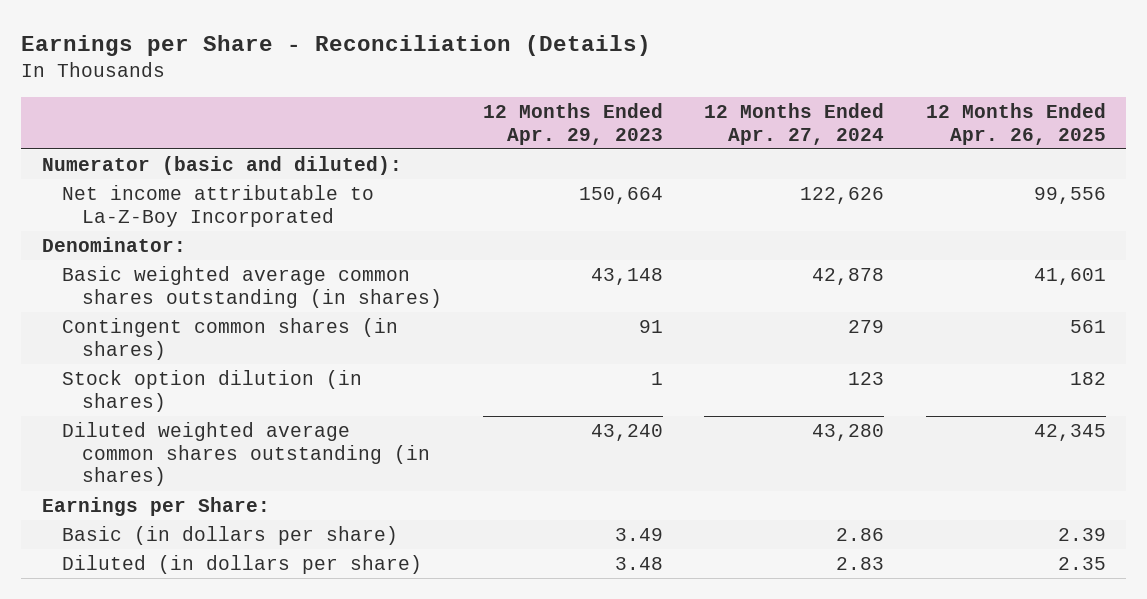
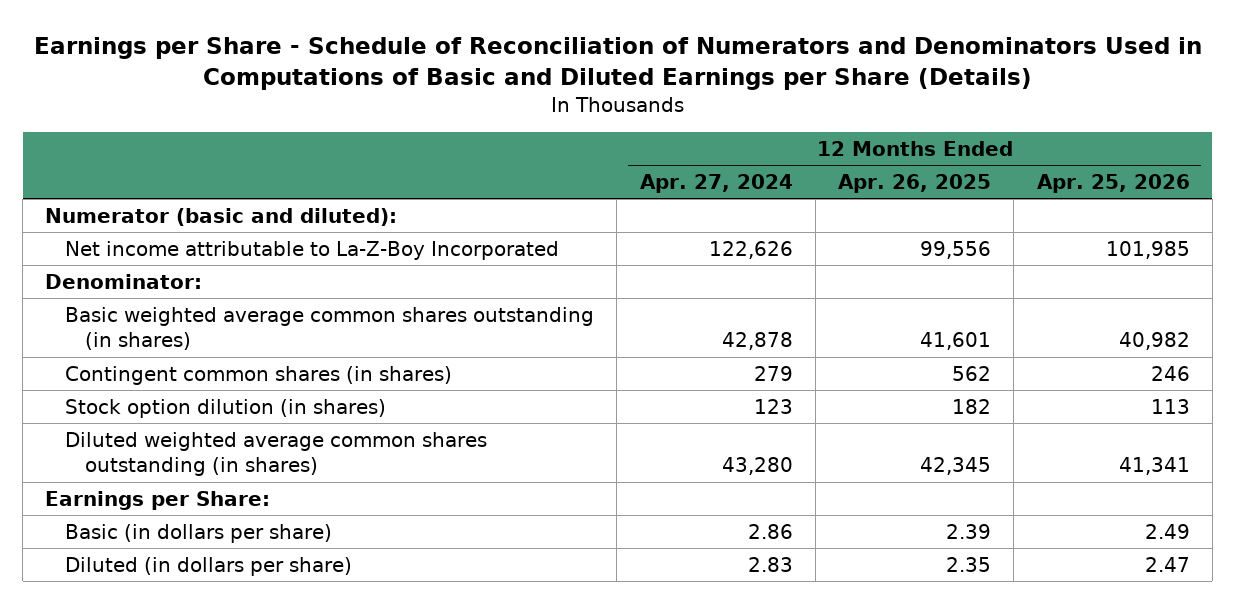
- Earnings per Share - Reconciliation (Details)
+ Earnings per Share - Schedule of Reconciliation of Numerators and Denominators Used in Computations of Basic and Diluted Earnings per Share (Details)
- | 12 Months Ended Apr. 29, 2023 | 12 Months Ended Apr. 27, 2024 | 12 Months Ended Apr. 26, 2025
+ | 12 Months Ended Apr. 27, 2024 | 12 Months Ended Apr. 26, 2025 | 12 Months Ended Apr. 25, 2026
- Contingent common shares (in shares) | 91 | 279 | 561
+ Contingent common shares (in shares) | 279 | 562 | 246

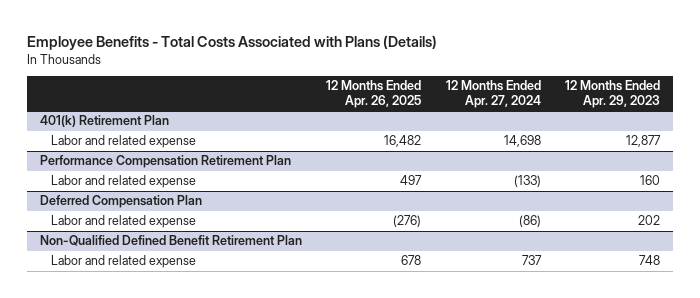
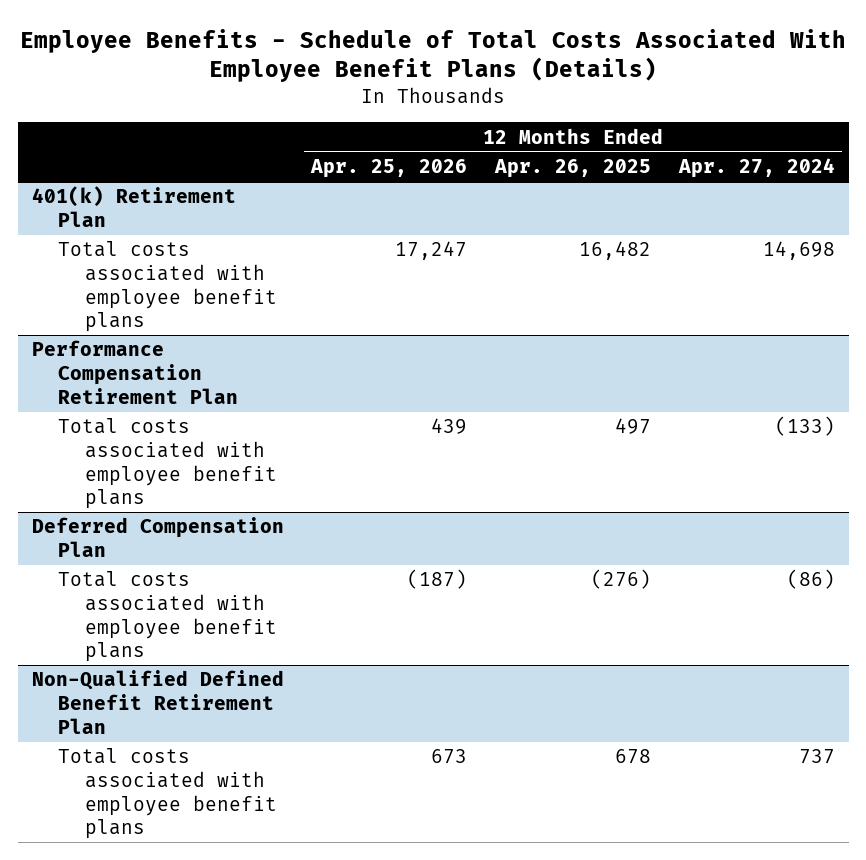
- Employee Benefits - Total Costs Associated with Plans (Details)
+ Employee Benefits - Schedule of Total Costs Associated With Employee Benefit Plans (Details)
- | 12 Months Ended Apr. 26, 2025 | 12 Months Ended Apr. 27, 2024 | 12 Months Ended Apr. 29, 2023
+ | 12 Months Ended Apr. 25, 2026 | 12 Months Ended Apr. 26, 2025 | 12 Months Ended Apr. 27, 2024
@ 401(k) Retirement Plan
- Labor and related expense | 16,482 | 14,698 | 12,877
+ Total costs associated with employee benefit plans | 17,247 | 16,482 | 14,698
@ Performance Compensation Retirement Plan
- Labor and related expense | 497 | (133) | 160
+ Total costs associated with employee benefit plans | 439 | 497 | (133)
@ Deferred Compensation Plan
- Labor and related expense | (276) | (86) | 202
+ Total costs associated with employee benefit plans | (187) | (276) | (86)
@ Non-Qualified Defined Benefit Retirement Plan
- Labor and related expense | 678 | 737 | 748
+ Total costs associated with employee benefit plans | 673 | 678 | 737

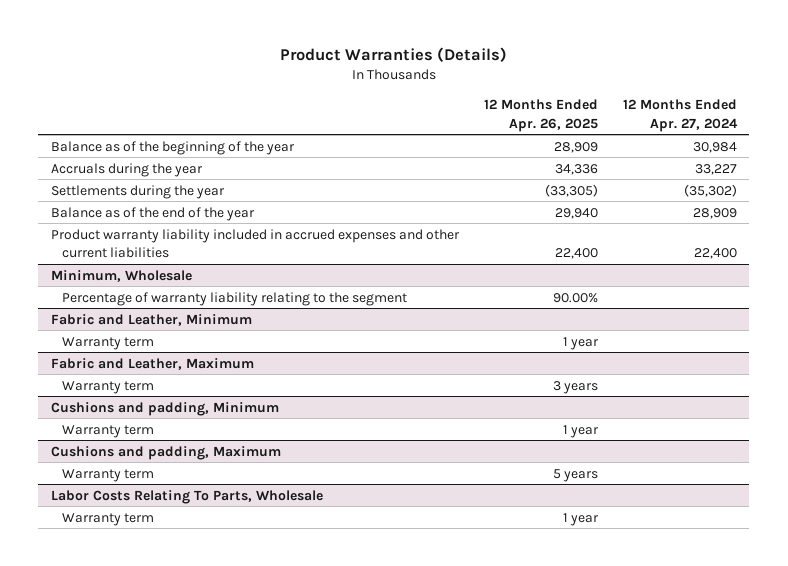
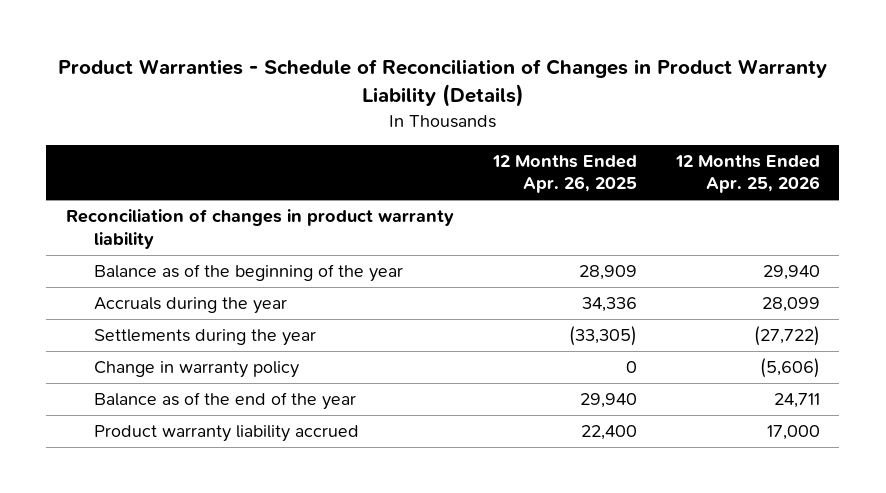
- Product Warranties (Details)
+ Product Warranties - Schedule of Reconciliation of Changes in Product Warranty Liability (Details)
- | 12 Months Ended Apr. 26, 2025 | 12 Months Ended Apr. 27, 2024
+ | 12 Months Ended Apr. 26, 2025 | 12 Months Ended Apr. 25, 2026
+ Reconciliation of changes in product warranty liability
+ Change in warranty policy | 0 | (5,606)
- Product warranty liability included in accrued expenses and other current liabilities | 22,400 | 22,400
- Minimum, Wholesale
- Percentage of warranty liability relating to the segment | 90.00% |
- Fabric and Leather, Minimum
- Warranty term | 1 year |
- Fabric and Leather, Maximum
- Warranty term | 3 years |
- Cushions and padding, Minimum
- Warranty term | 1 year |
- Cushions and padding, Maximum
- Warranty term | 5 years |
- Labor Costs Relating To Parts, Wholesale
- Warranty term | 1 year |
+ Product warranty liability accrued | 22,400 | 17,000

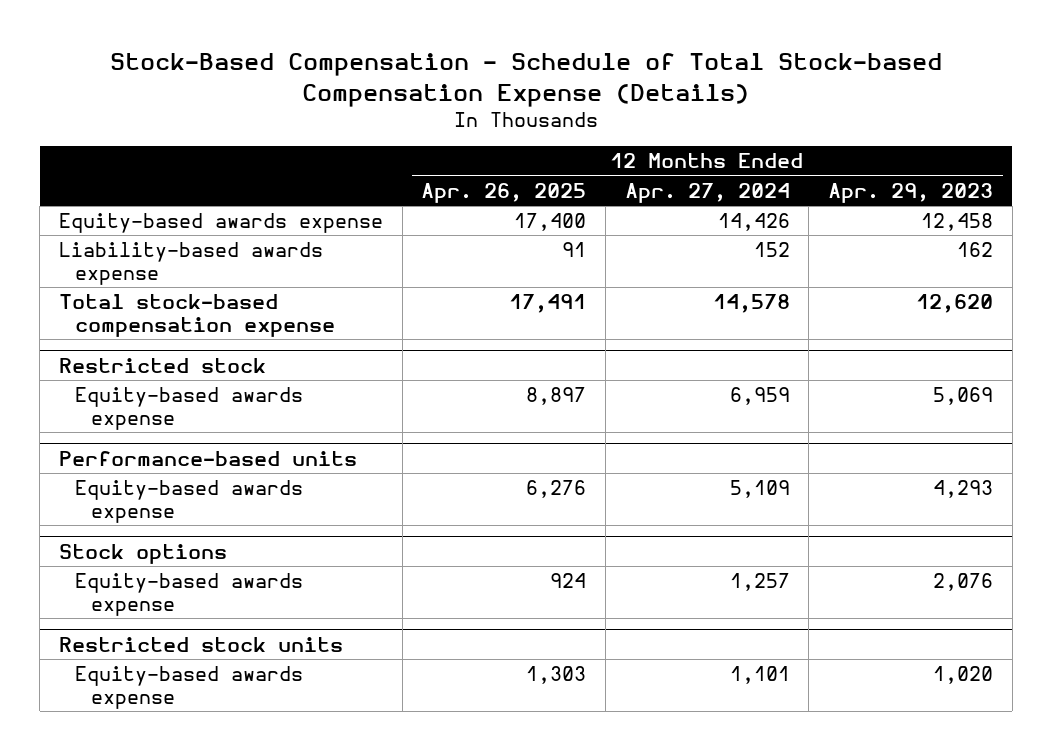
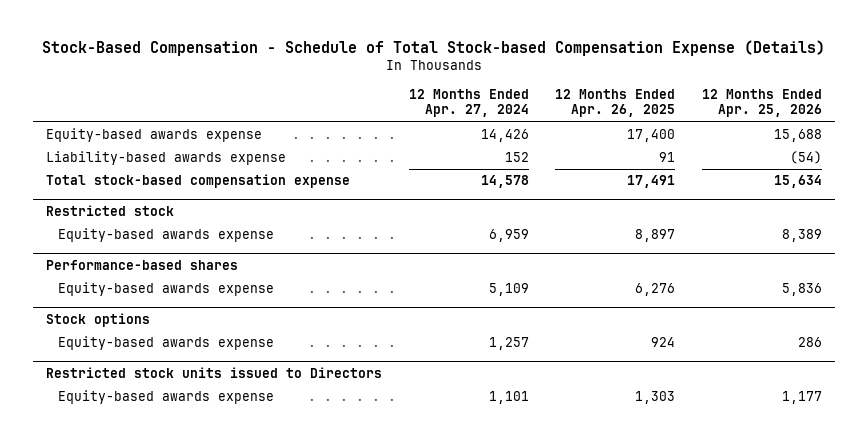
- | 12 Months Ended Apr. 26, 2025 | 12 Months Ended Apr. 27, 2024 | 12 Months Ended Apr. 29, 2023
+ | 12 Months Ended Apr. 27, 2024 | 12 Months Ended Apr. 26, 2025 | 12 Months Ended Apr. 25, 2026
- Performance-based units
+ Performance-based shares
- Restricted stock units
+ Restricted stock units issued to Directors

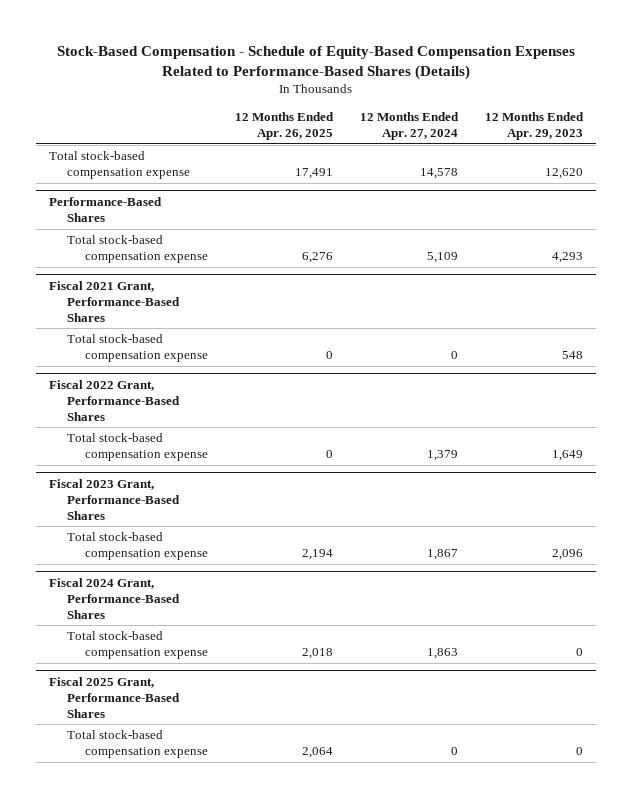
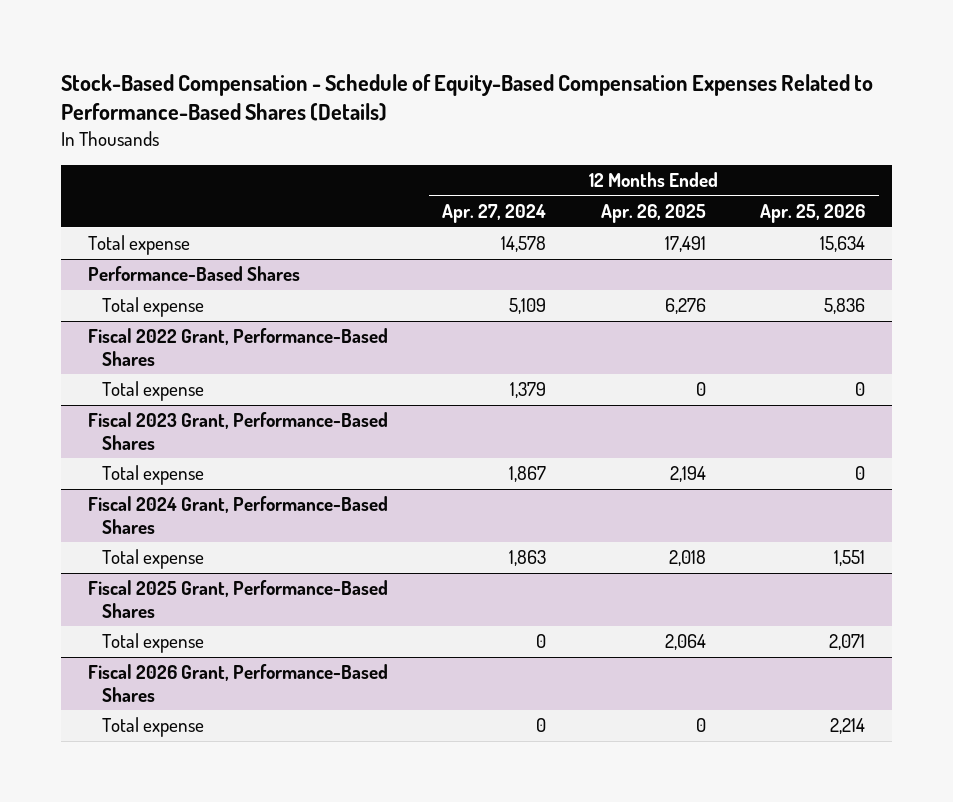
- | 12 Months Ended Apr. 26, 2025 | 12 Months Ended Apr. 27, 2024 | 12 Months Ended Apr. 29, 2023
+ | 12 Months Ended Apr. 27, 2024 | 12 Months Ended Apr. 26, 2025 | 12 Months Ended Apr. 25, 2026
- Total stock-based compensation expense | 17,491 | 14,578 | 12,620
+ Total expense | 14,578 | 17,491 | 15,634
@ Performance-Based Shares
- Total stock-based compensation expense | 6,276 | 5,109 | 4,293
- Fiscal 2021 Grant, Performance-Based Shares
- Total stock-based compensation expense | 0 | 0 | 548
@ Performance-Based Shares
+ Total expense | 5,109 | 6,276 | 5,836
@ Fiscal 2022 Grant, Performance-Based Shares
- Total stock-based compensation expense | 0 | 1,379 | 1,649
+ Total expense | 1,379 | 0 | 0
@ Fiscal 2023 Grant, Performance-Based Shares
- Total stock-based compensation expense | 2,194 | 1,867 | 2,096
+ Total expense | 1,867 | 2,194 | 0
@ Fiscal 2024 Grant, Performance-Based Shares
- Total stock-based compensation expense | 2,018 | 1,863 | 0
+ Total expense | 1,863 | 2,018 | 1,551
@ Fiscal 2025 Grant, Performance-Based Shares
- Total stock-based compensation expense | 2,064 | 0 | 0
+ Total expense | 0 | 2,064 | 2,071
+ Fiscal 2026 Grant, Performance-Based Shares
+ Total expense | 0 | 0 | 2,214

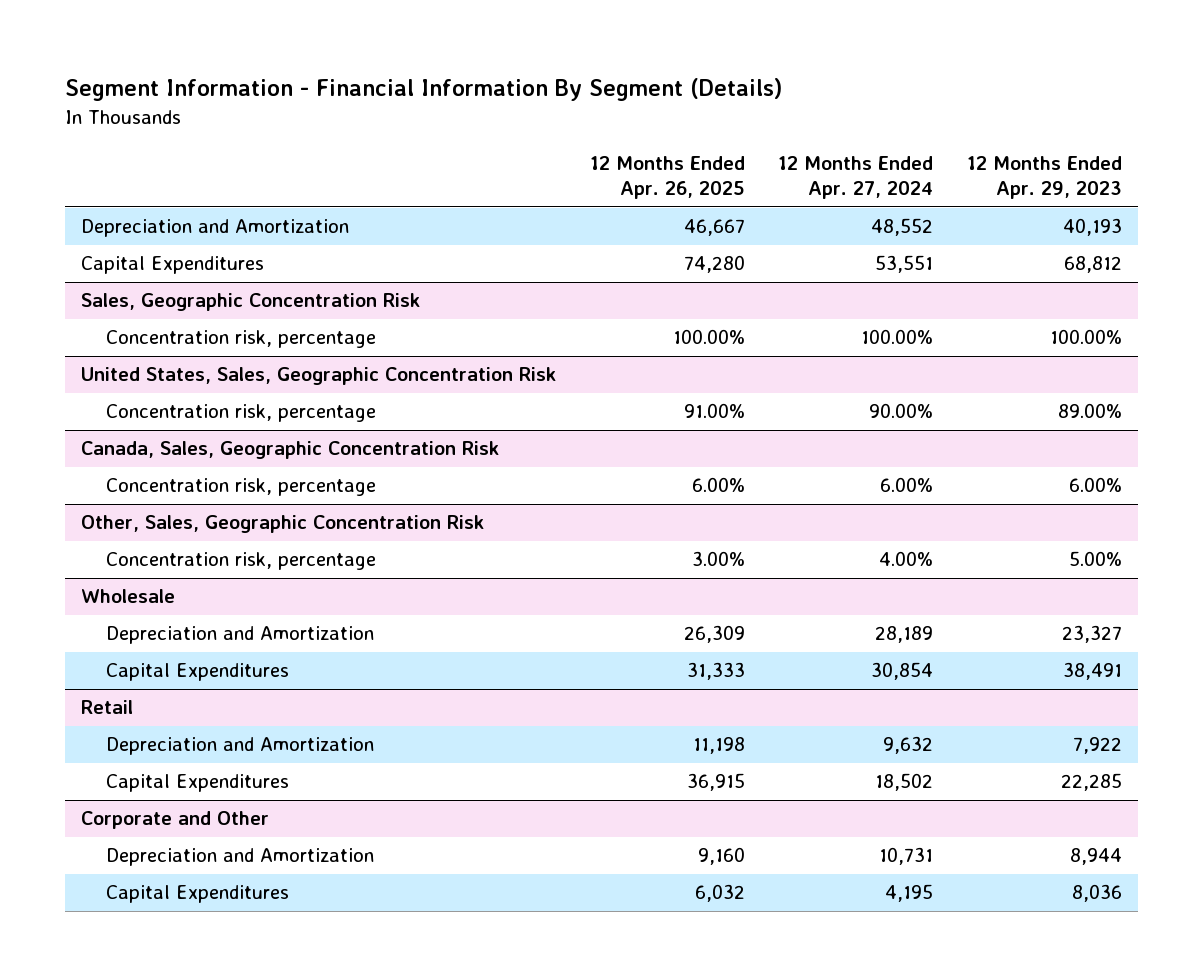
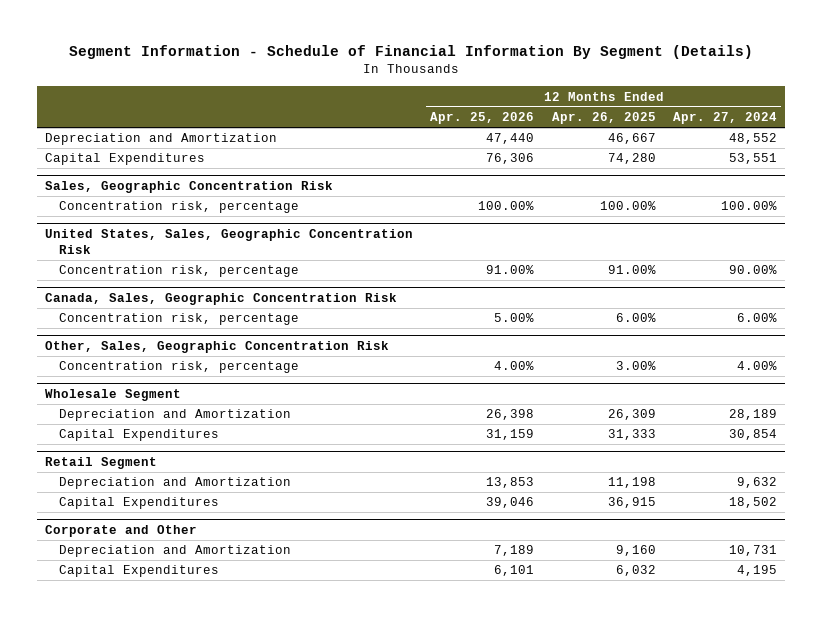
- Segment Information - Financial Information By Segment (Details)
+ Segment Information - Schedule of Financial Information By Segment (Details)
- | 12 Months Ended Apr. 26, 2025 | 12 Months Ended Apr. 27, 2024 | 12 Months Ended Apr. 29, 2023
+ | 12 Months Ended Apr. 25, 2026 | 12 Months Ended Apr. 26, 2025 | 12 Months Ended Apr. 27, 2024
- Wholesale
+ Wholesale Segment
- Retail
+ Retail Segment

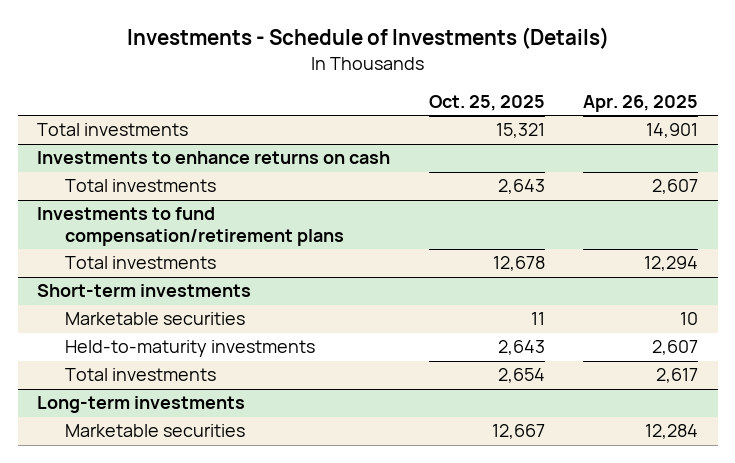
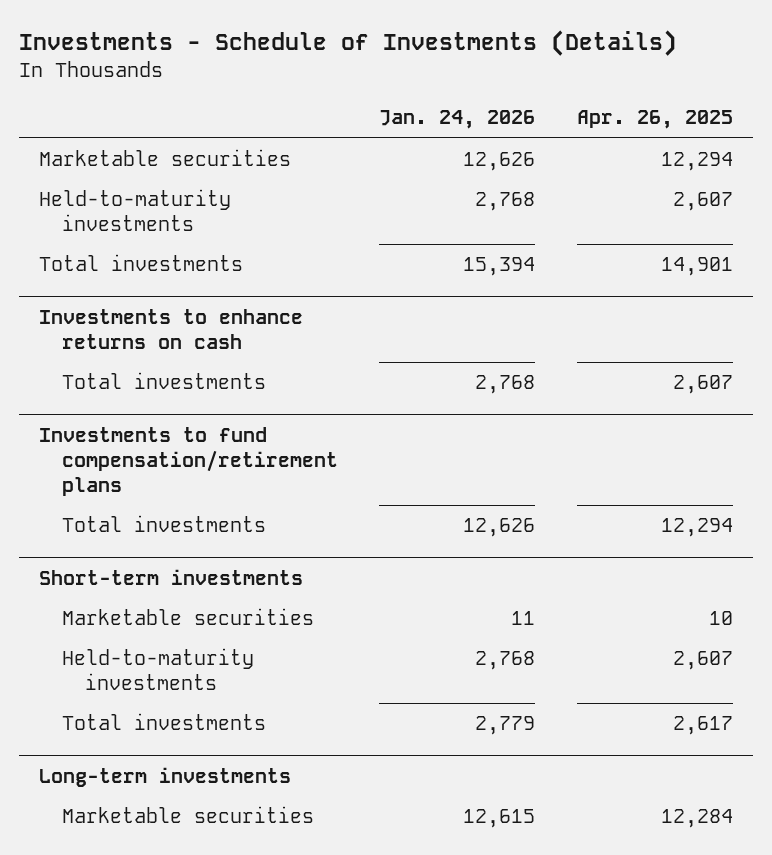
- | Oct. 25, 2025 | Apr. 26, 2025
+ | Jan. 24, 2026 | Apr. 26, 2025
+ Marketable securities | 12,626 | 12,294
+ Held-to-maturity investments | 2,768 | 2,607

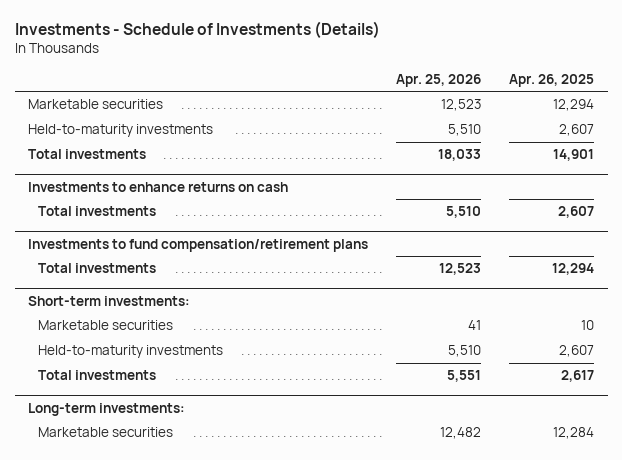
- | Jan. 24, 2026 | Apr. 26, 2025
+ | Apr. 25, 2026 | Apr. 26, 2025
- Short-term investments
+ Short-term investments:
- Long-term investments
+ Long-term investments:

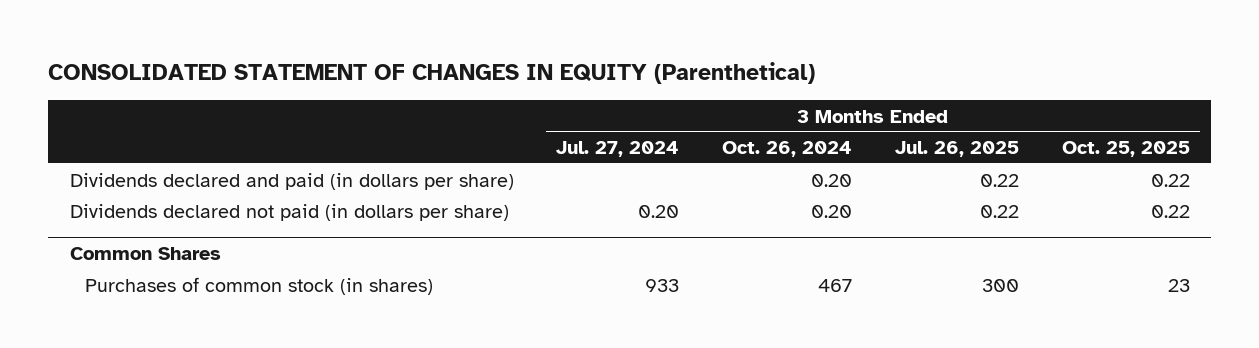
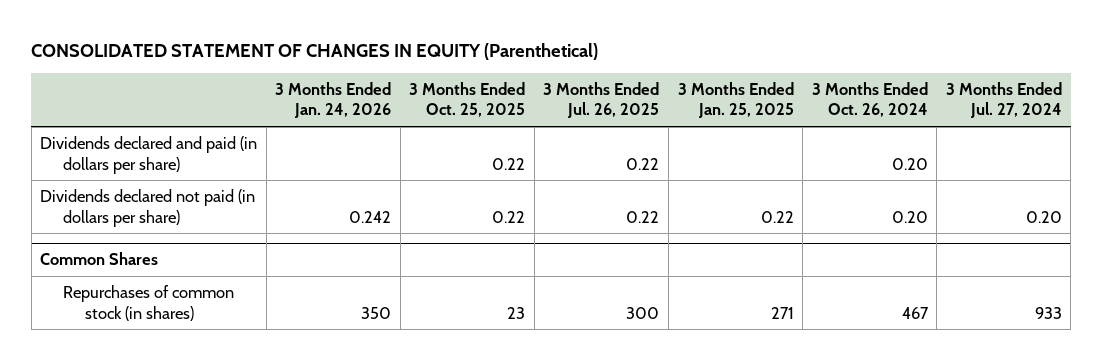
- | 3 Months Ended Jul. 27, 2024 | 3 Months Ended Oct. 26, 2024 | 3 Months Ended Jul. 26, 2025 | 3 Months Ended Oct. 25, 2025
+ | 3 Months Ended Jan. 24, 2026 | 3 Months Ended Oct. 25, 2025 | 3 Months Ended Jul. 26, 2025 | 3 Months Ended Jan. 25, 2025 | 3 Months Ended Oct. 26, 2024 | 3 Months Ended Jul. 27, 2024
@ Common Shares
- Purchases of common stock (in shares) | 933 | 467 | 300 | 23
+ Repurchases of common stock (in shares) | 350 | 23 | 300 | 271 | 467 | 933

